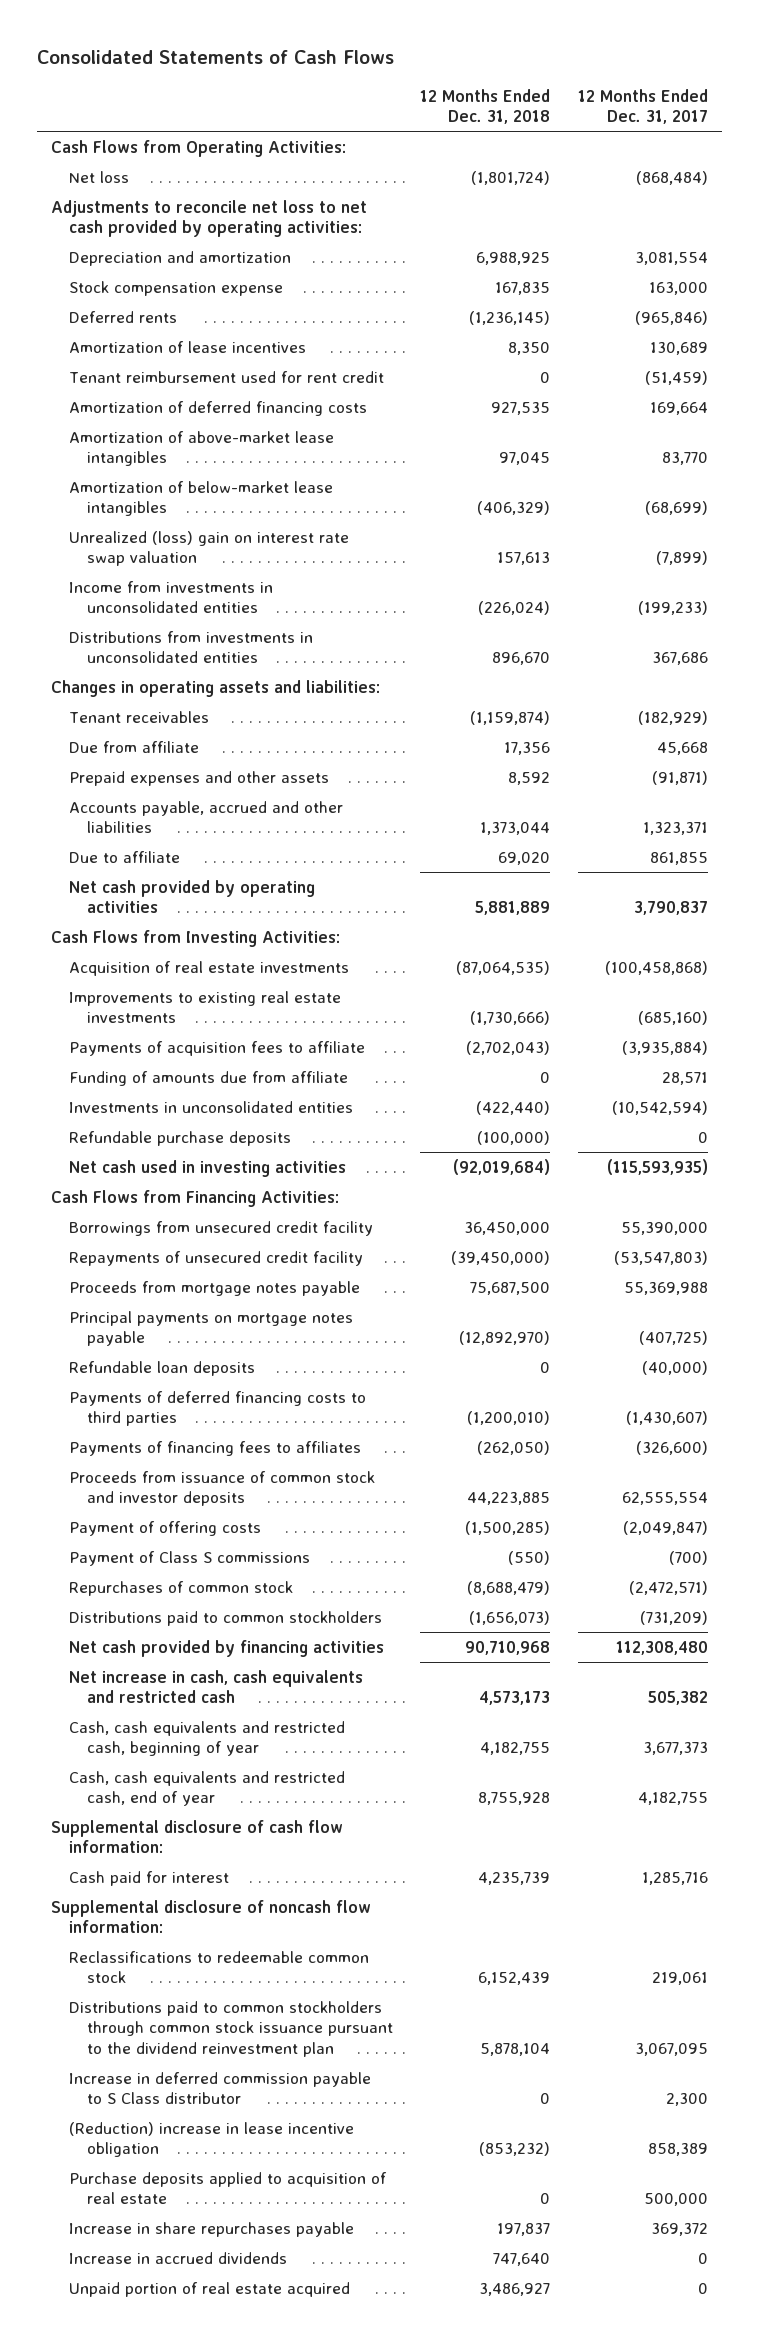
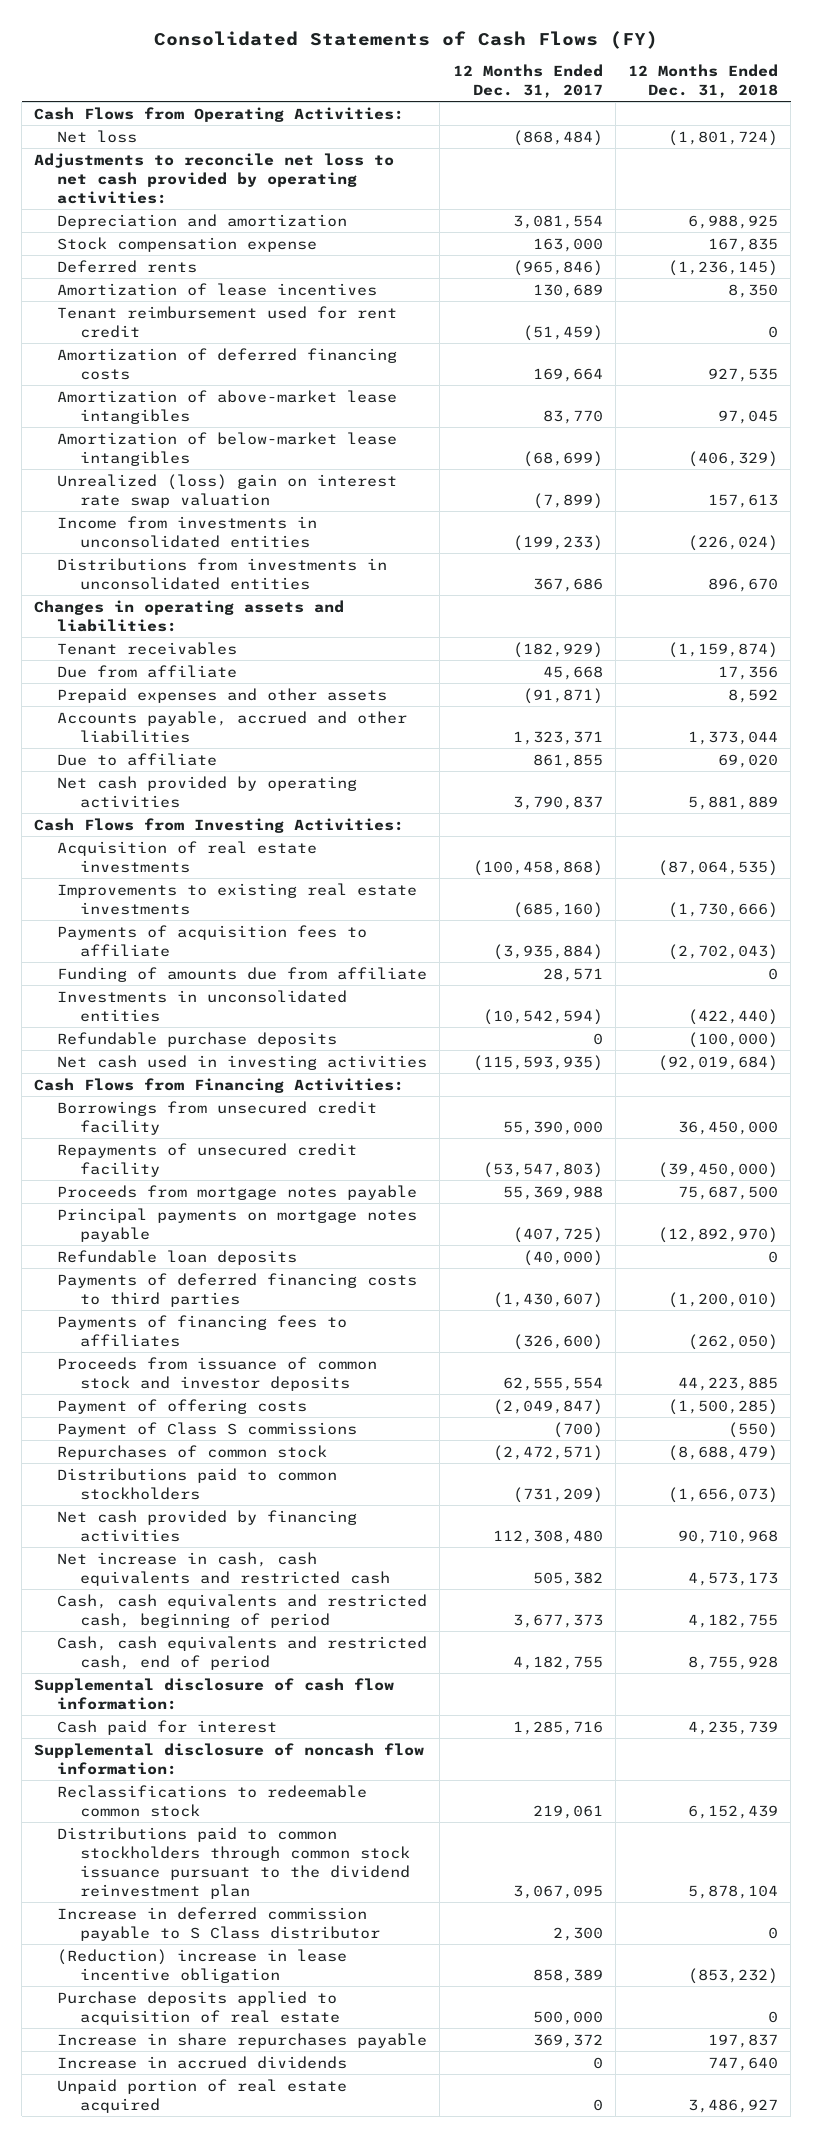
- Consolidated Statements of Cash Flows
+ Consolidated Statements of Cash Flows (FY)
- | 12 Months Ended Dec. 31, 2018 | 12 Months Ended Dec. 31, 2017
+ | 12 Months Ended Dec. 31, 2017 | 12 Months Ended Dec. 31, 2018
- Cash, cash equivalents and restricted cash, beginning of year | 4,182,755 | 3,677,373
- Cash, cash equivalents and restricted cash, end of year | 8,755,928 | 4,182,755
+ Cash, cash equivalents and restricted cash, beginning of period | 3,677,373 | 4,182,755
+ Cash, cash equivalents and restricted cash, end of period | 4,182,755 | 8,755,928

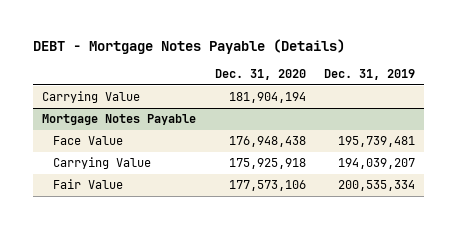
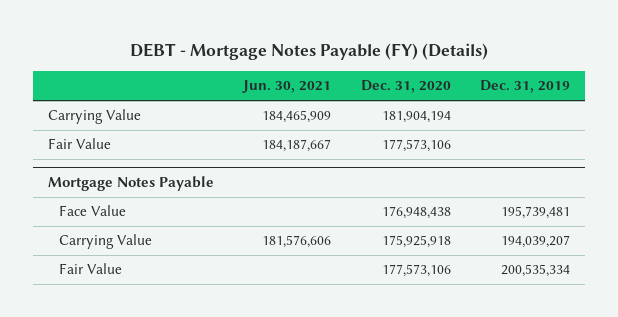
- DEBT - Mortgage Notes Payable (Details)
+ DEBT - Mortgage Notes Payable (FY) (Details)
- | Dec. 31, 2020 | Dec. 31, 2019
+ | Jun. 30, 2021 | Dec. 31, 2020 | Dec. 31, 2019
+ Fair Value | 184,187,667 | 177,573,106 |

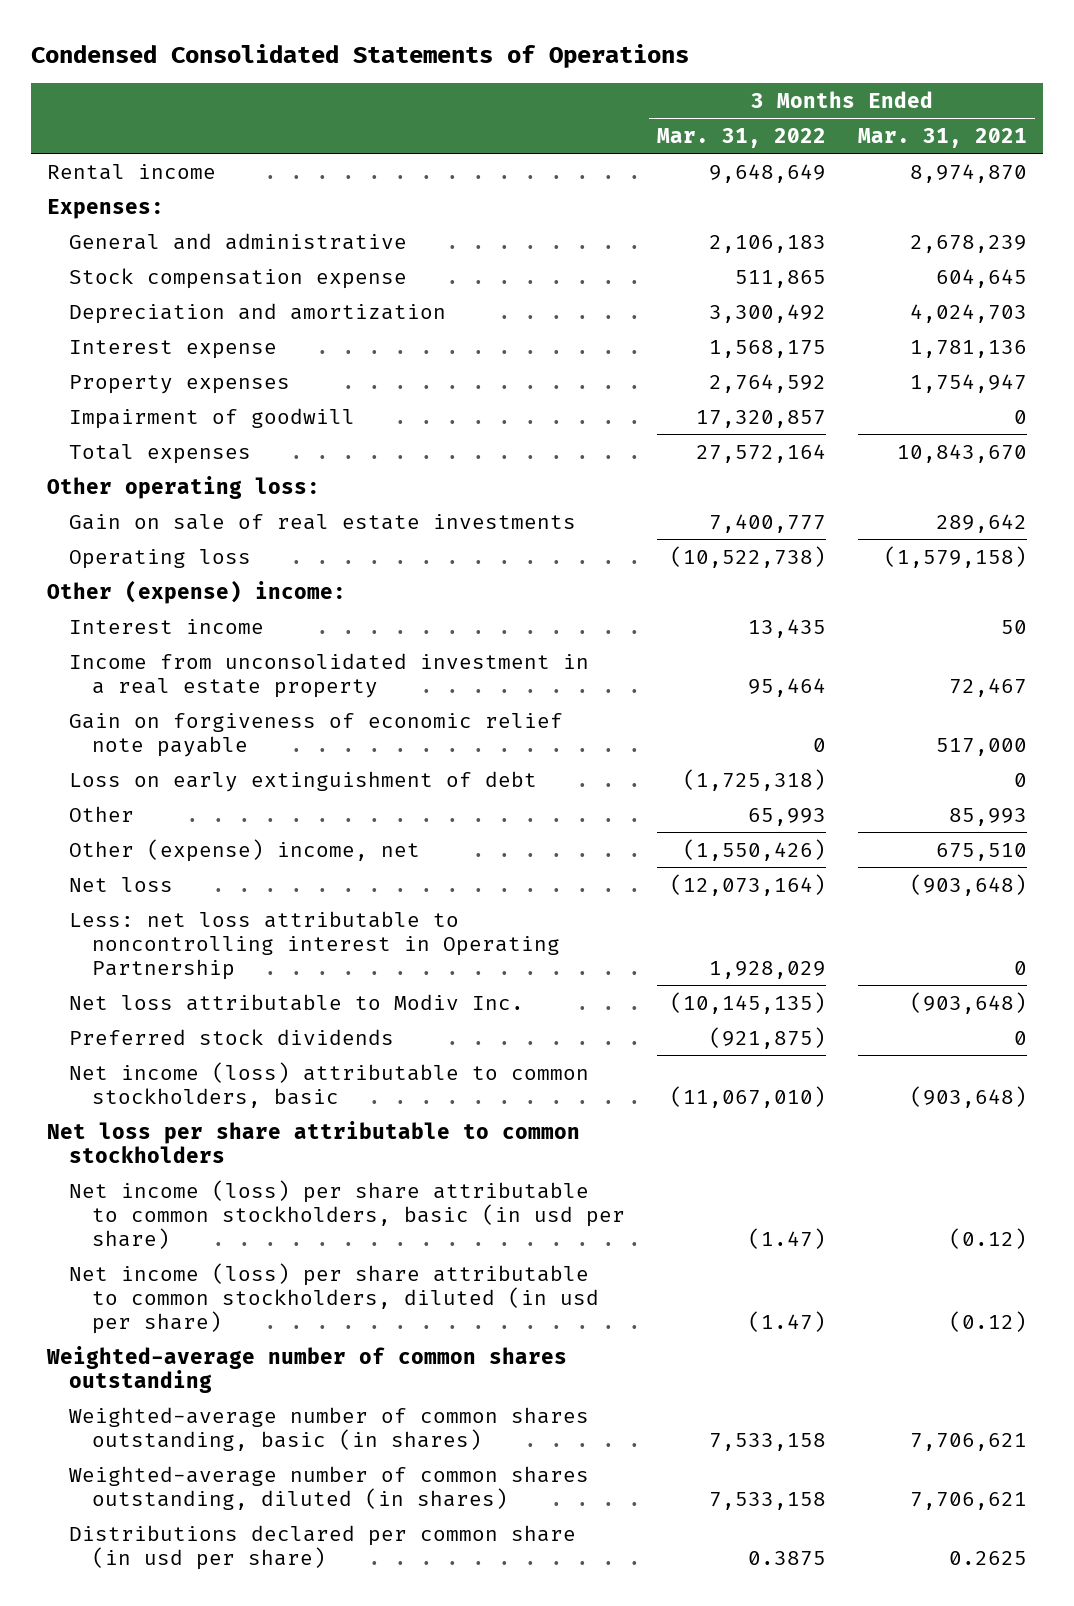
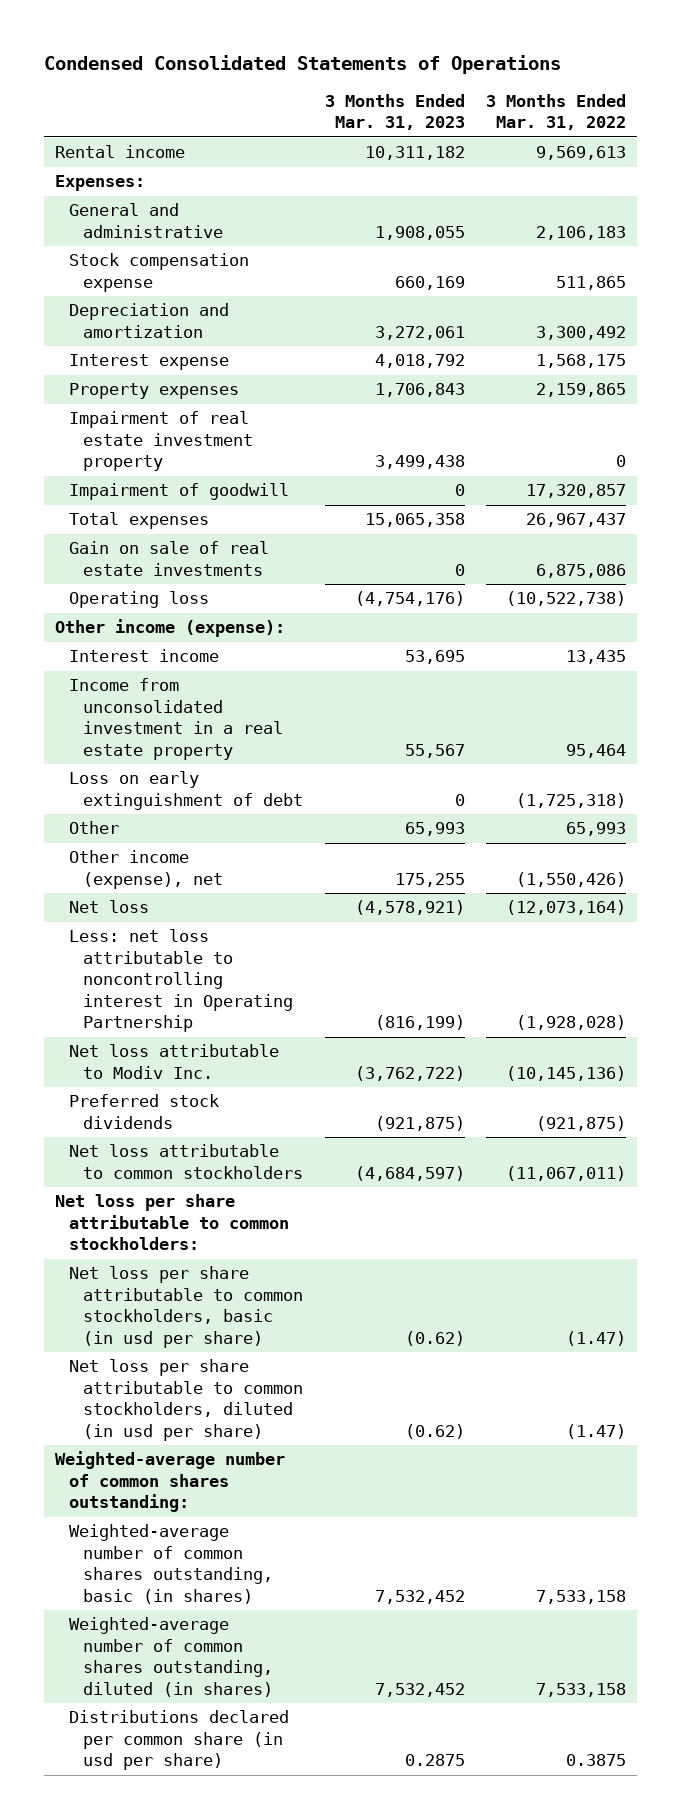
- | 3 Months Ended Mar. 31, 2022 | 3 Months Ended Mar. 31, 2021
+ | 3 Months Ended Mar. 31, 2023 | 3 Months Ended Mar. 31, 2022
- Rental income | 9,648,649 | 8,974,870
+ Rental income | 10,311,182 | 9,569,613
- Property expenses | 2,764,592 | 1,754,947
+ Property expenses | 1,706,843 | 2,159,865
+ Impairment of real estate investment property | 3,499,438 | 0
- Total expenses | 27,572,164 | 10,843,670
- Other operating loss:
- Gain on sale of real estate investments | 7,400,777 | 289,642
+ Total expenses | 15,065,358 | 26,967,437
+ Gain on sale of real estate investments | 0 | 6,875,086
- Other (expense) income:
+ Other income (expense):
- Gain on forgiveness of economic relief note payable | 0 | 517,000
- Other (expense) income, net | (1,550,426) | 675,510
+ Other income (expense), net | 175,255 | (1,550,426)
- Less: net loss attributable to noncontrolling interest in Operating Partnership | 1,928,029 | 0
- Net loss attributable to Modiv Inc. | (10,145,135) | (903,648)
+ Less: net loss attributable to noncontrolling interest in Operating Partnership | (816,199) | (1,928,028)
+ Net loss attributable to Modiv Inc. | (3,762,722) | (10,145,136)
- Net income (loss) attributable to common stockholders, basic | (11,067,010) | (903,648)
- Net loss per share attributable to common stockholders
- Net income (loss) per share attributable to common stockholders, basic (in usd per share) | (1.47) | (0.12)
- Net income (loss) per share attributable to common stockholders, diluted (in usd per share) | (1.47) | (0.12)
- Weighted-average number of common shares outstanding
+ Net loss attributable to common stockholders | (4,684,597) | (11,067,011)
+ Net loss per share attributable to common stockholders:
+ Net loss per share attributable to common stockholders, basic (in usd per share) | (0.62) | (1.47)
+ Net loss per share attributable to common stockholders, diluted (in usd per share) | (0.62) | (1.47)
+ Weighted-average number of common shares outstanding:

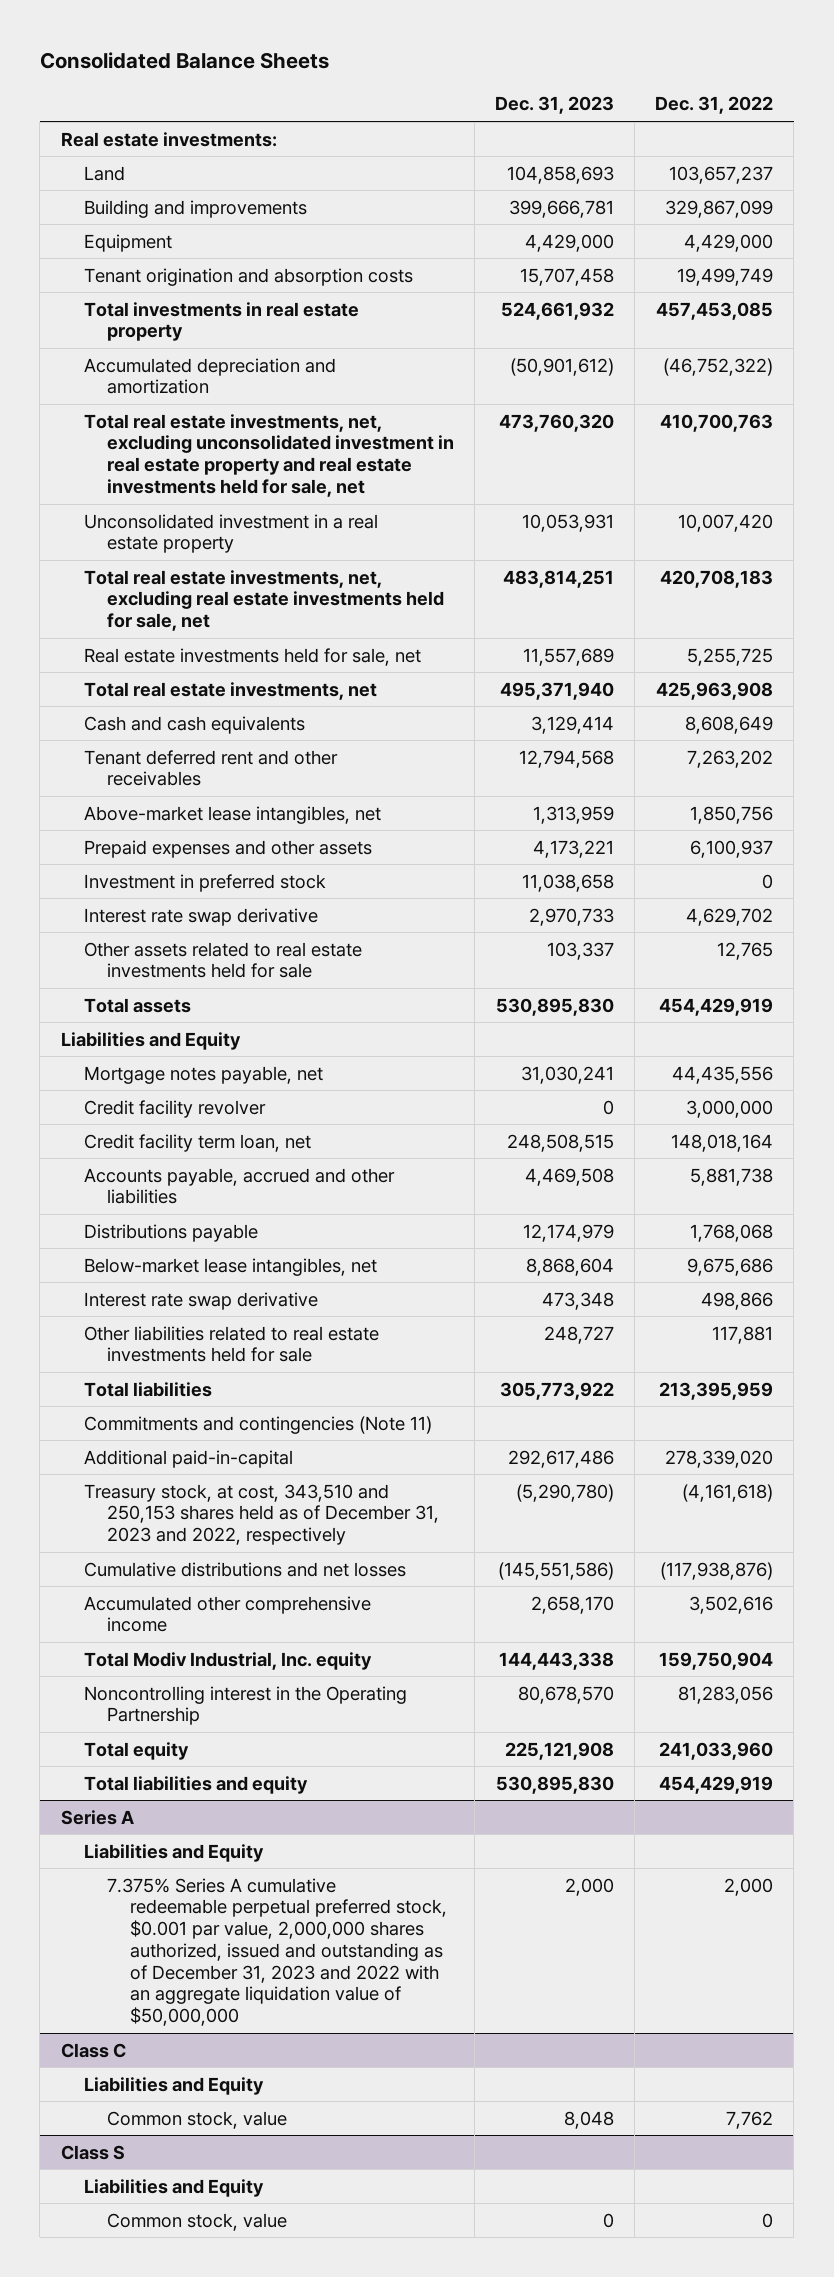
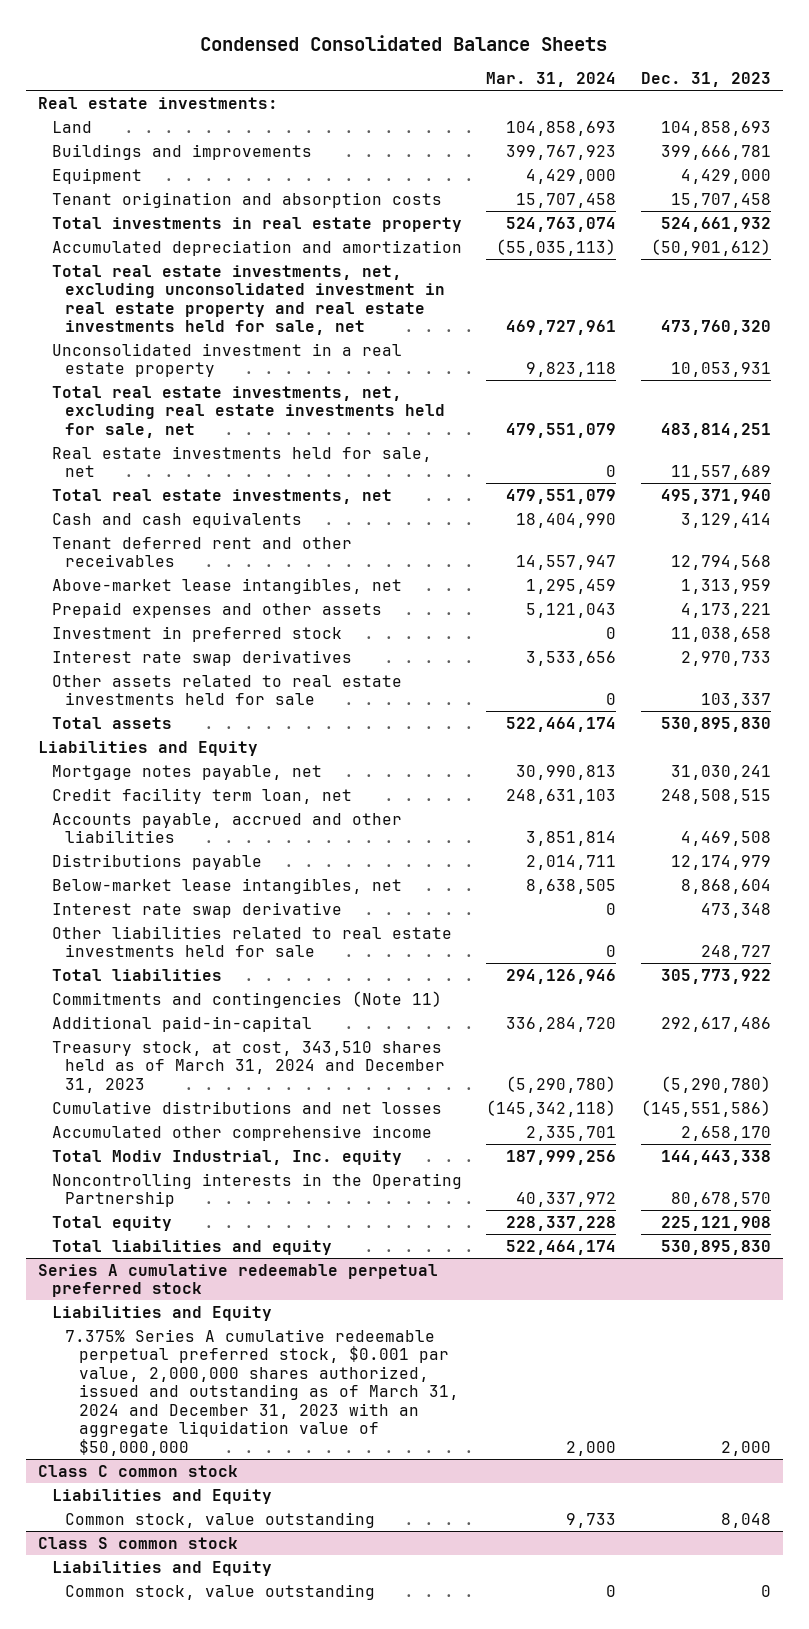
- Consolidated Balance Sheets
+ Condensed Consolidated Balance Sheets
- | Dec. 31, 2023 | Dec. 31, 2022
+ | Mar. 31, 2024 | Dec. 31, 2023
- Building and improvements | 399,666,781 | 329,867,099
+ Buildings and improvements | 399,767,923 | 399,666,781
- Interest rate swap derivative | 2,970,733 | 4,629,702
+ Interest rate swap derivatives | 3,533,656 | 2,970,733
- Credit facility revolver | 0 | 3,000,000
- Treasury stock, at cost, 343,510 and 250,153 shares held as of December 31, 2023 and 2022, respectively | (5,290,780) | (4,161,618)
+ Treasury stock, at cost, 343,510 shares held as of March 31, 2024 and December 31, 2023 | (5,290,780) | (5,290,780)
- Noncontrolling interest in the Operating Partnership | 80,678,570 | 81,283,056
+ Noncontrolling interests in the Operating Partnership | 40,337,972 | 80,678,570
- Series A
+ Series A cumulative redeemable perpetual preferred stock
- 7.375% Series A cumulative redeemable perpetual preferred stock, $0.001 par value, 2,000,000 shares authorized, issued and outstanding as of December 31, 2023 and 2022 with an aggregate liquidation value of $50,000,000 | 2,000 | 2,000
- Class C
+ 7.375% Series A cumulative redeemable perpetual preferred stock, $0.001 par value, 2,000,000 shares authorized, issued and outstanding as of March 31, 2024 and December 31, 2023 with an aggregate liquidation value of $50,000,000 | 2,000 | 2,000
+ Class C common stock
- Common stock, value | 8,048 | 7,762
- Class S
+ Common stock, value outstanding | 9,733 | 8,048
+ Class S common stock
- Common stock, value | 0 | 0
+ Common stock, value outstanding | 0 | 0

